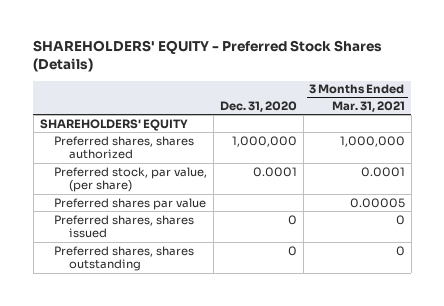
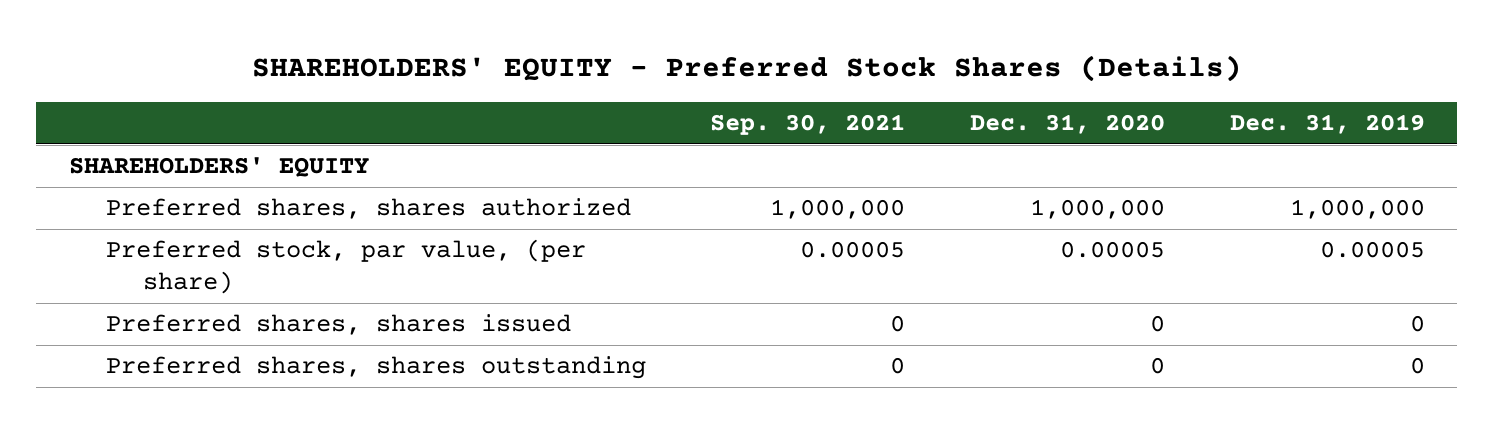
- | Dec. 31, 2020 | 3 Months Ended Mar. 31, 2021
+ | Sep. 30, 2021 | Dec. 31, 2020 | Dec. 31, 2019
- Preferred stock, par value, (per share) | 0.0001 | 0.0001
- Preferred shares par value | | 0.00005
+ Preferred stock, par value, (per share) | 0.00005 | 0.00005 | 0.00005

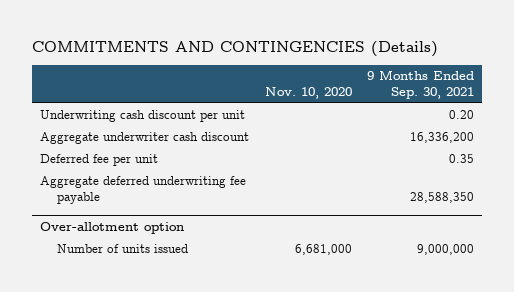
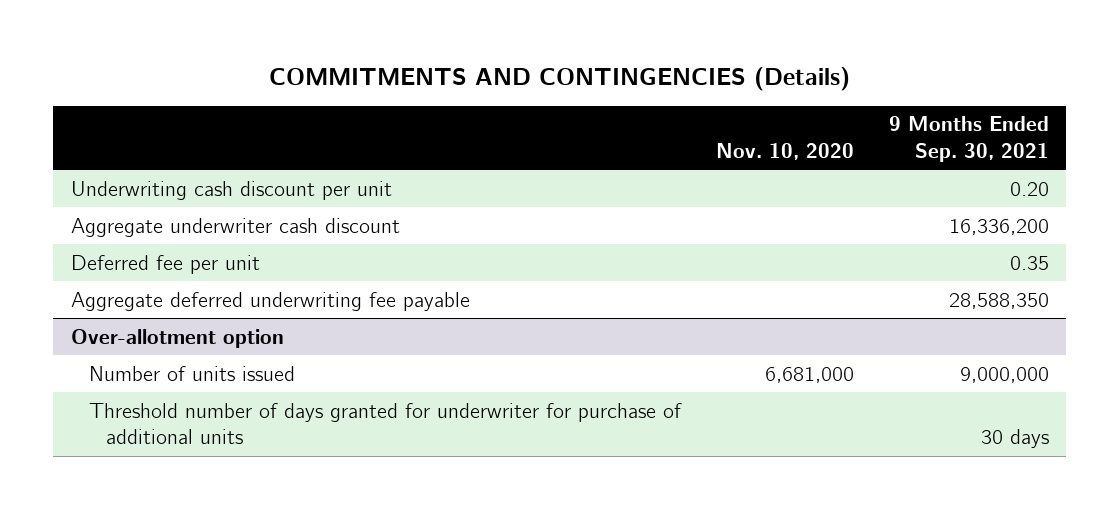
@ Over-allotment option
+ Threshold number of days granted for underwriter for purchase of additional units | | 30 days

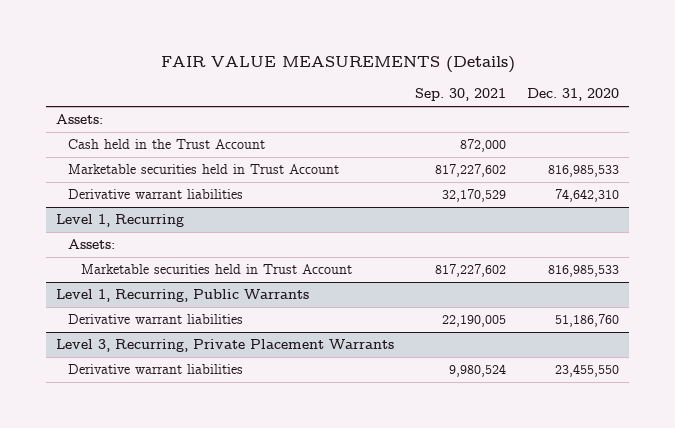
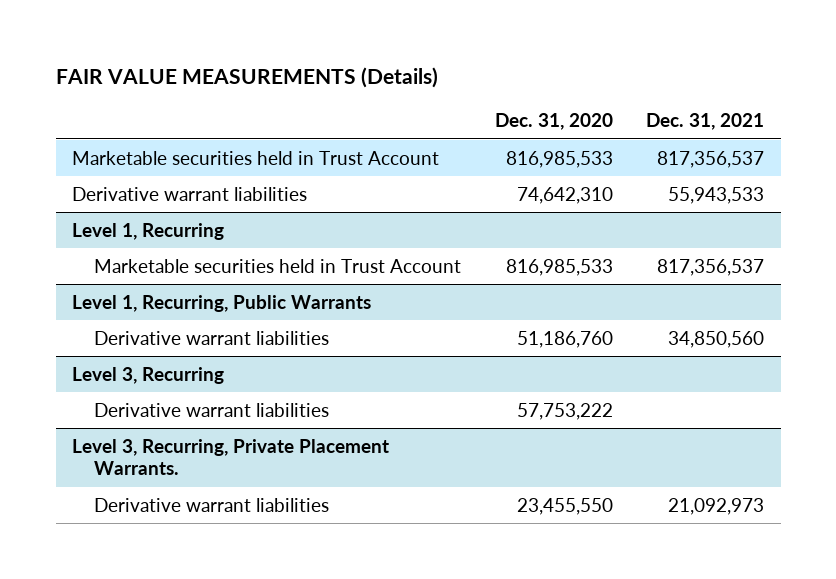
- | Sep. 30, 2021 | Dec. 31, 2020
+ | Dec. 31, 2020 | Dec. 31, 2021
- Assets:
- Cash held in the Trust Account | 872,000 |
@ Level 1, Recurring
- Assets:
- Level 3, Recurring, Private Placement Warrants
+ Level 3, Recurring
+ Derivative warrant liabilities | 57,753,222 |
+ Level 3, Recurring, Private Placement Warrants.

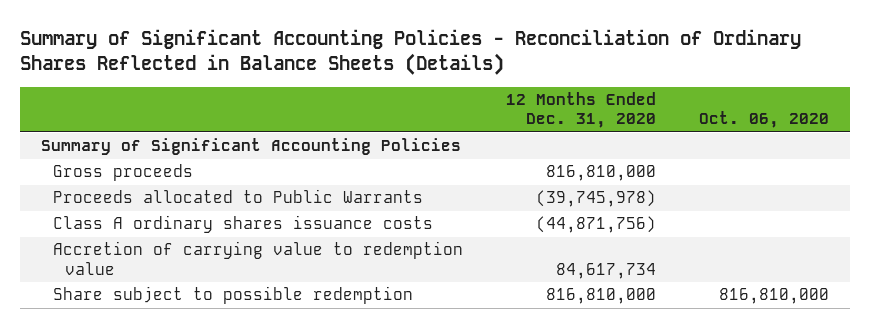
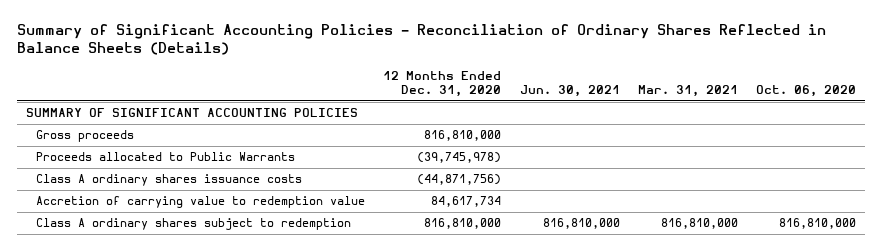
- | 12 Months Ended Dec. 31, 2020 | Oct. 06, 2020
+ | 12 Months Ended Dec. 31, 2020 | Jun. 30, 2021 | Mar. 31, 2021 | Oct. 06, 2020
- Summary of Significant Accounting Policies
+ SUMMARY OF SIGNIFICANT ACCOUNTING POLICIES
- Share subject to possible redemption | 816,810,000 | 816,810,000
+ Class A ordinary shares subject to redemption | 816,810,000 | 816,810,000 | 816,810,000 | 816,810,000

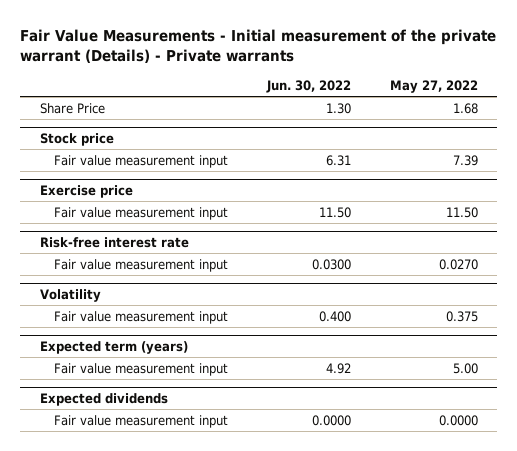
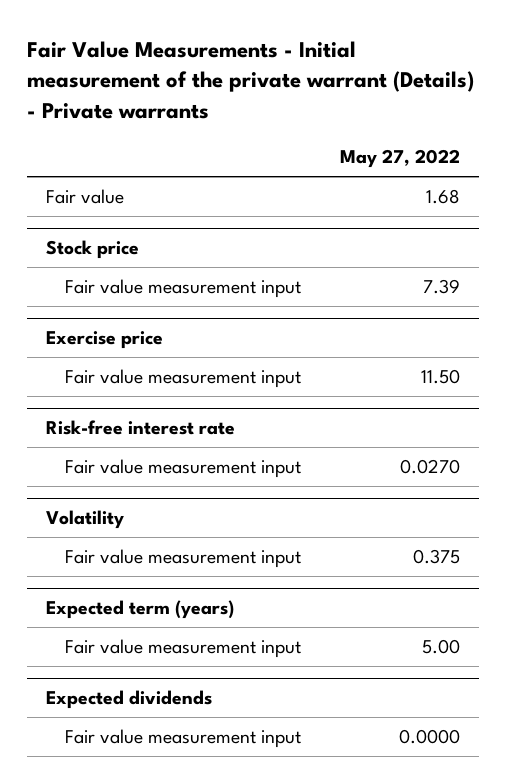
- | Jun. 30, 2022 | May 27, 2022
+ | May 27, 2022
- Share Price | 1.30 | 1.68
+ Fair value | 1.68

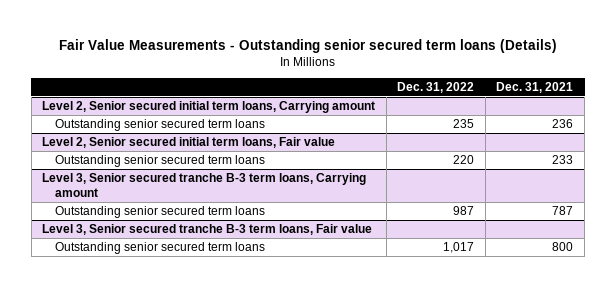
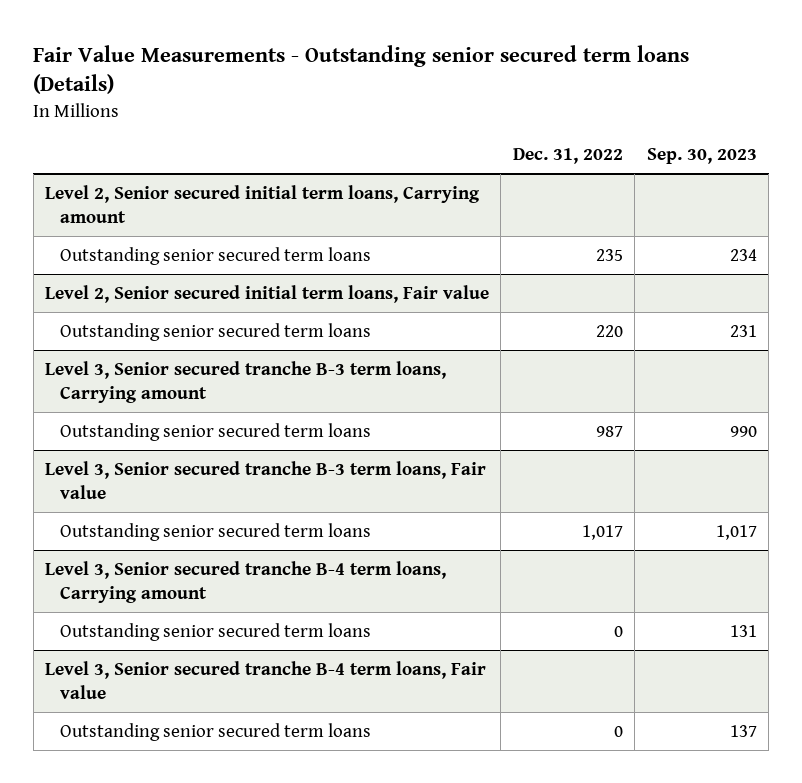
- | Dec. 31, 2022 | Dec. 31, 2021
+ | Dec. 31, 2022 | Sep. 30, 2023
+ Level 3, Senior secured tranche B-4 term loans, Carrying amount
+ Outstanding senior secured term loans | 0 | 131
+ Level 3, Senior secured tranche B-4 term loans, Fair value
+ Outstanding senior secured term loans | 0 | 137

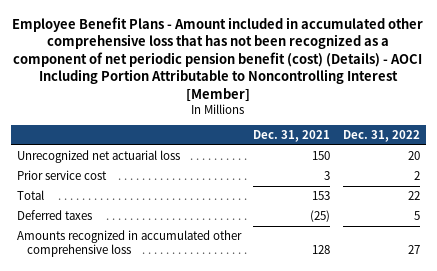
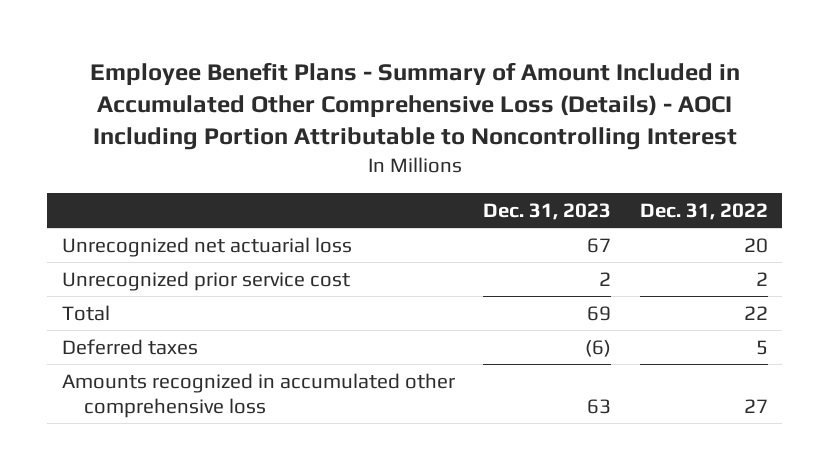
- Employee Benefit Plans - Amount included in accumulated other comprehensive loss that has not been recognized as a component of net periodic pension benefit (cost) (Details) - AOCI Including Portion Attributable to Noncontrolling Interest [Member]
+ Employee Benefit Plans - Summary of Amount Included in Accumulated Other Comprehensive Loss (Details) - AOCI Including Portion Attributable to Noncontrolling Interest
- | Dec. 31, 2021 | Dec. 31, 2022
+ | Dec. 31, 2023 | Dec. 31, 2022
- Prior service cost | 3 | 2
+ Unrecognized prior service cost | 2 | 2

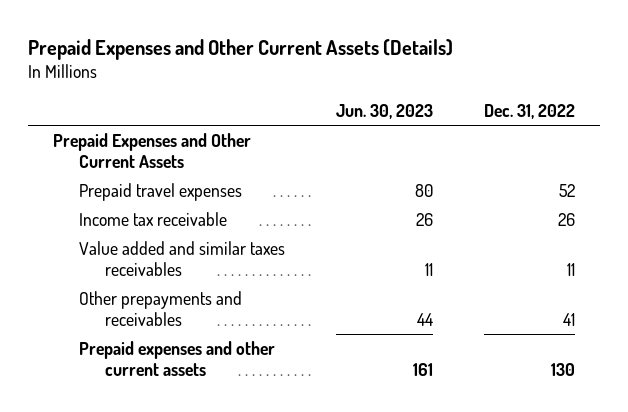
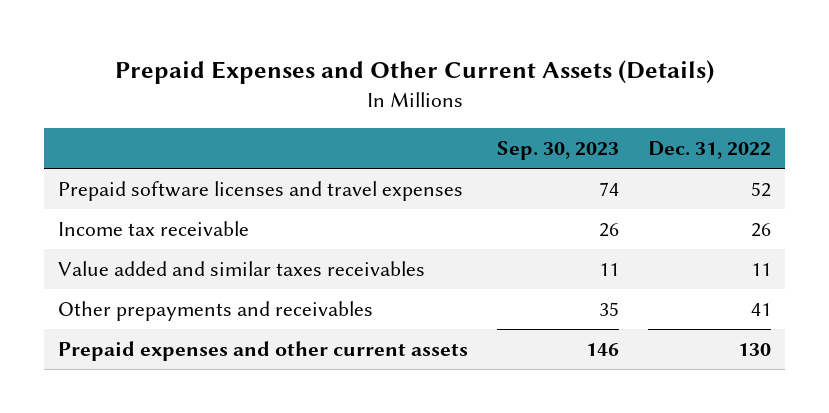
- | Jun. 30, 2023 | Dec. 31, 2022
+ | Sep. 30, 2023 | Dec. 31, 2022
- Prepaid Expenses and Other Current Assets
- Prepaid travel expenses | 80 | 52
+ Prepaid software licenses and travel expenses | 74 | 52

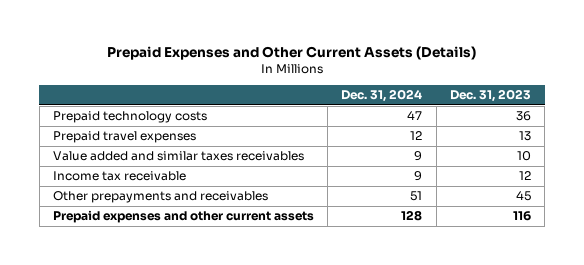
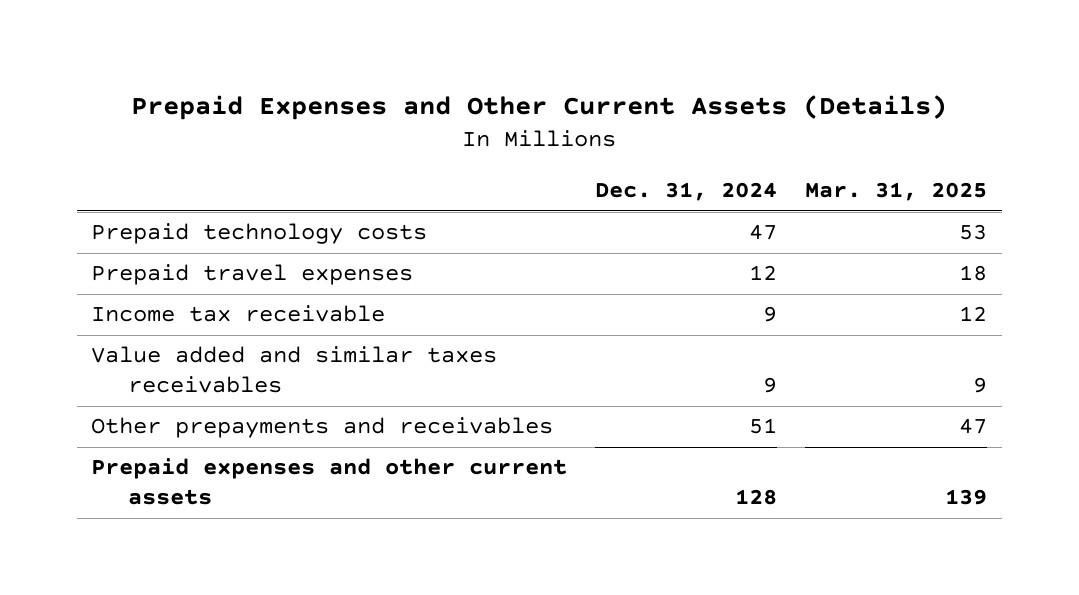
- | Dec. 31, 2024 | Dec. 31, 2023
+ | Dec. 31, 2024 | Mar. 31, 2025
moved down: Value added and similar taxes receivables | 9 | 9

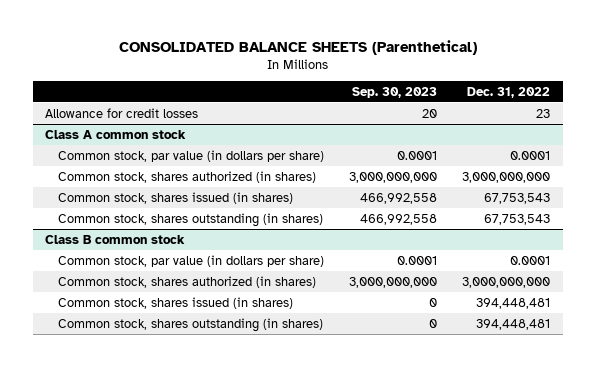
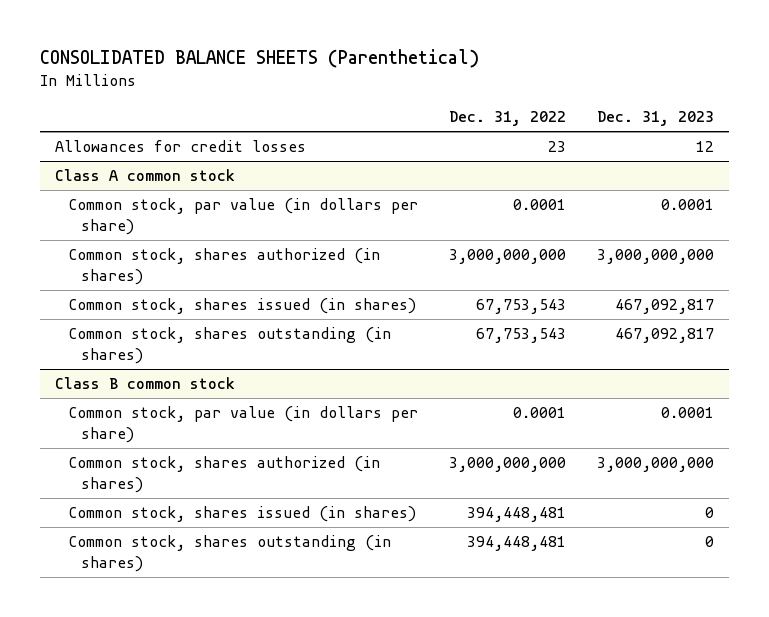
- | Sep. 30, 2023 | Dec. 31, 2022
+ | Dec. 31, 2022 | Dec. 31, 2023
- Allowance for credit losses | 20 | 23
+ Allowances for credit losses | 23 | 12

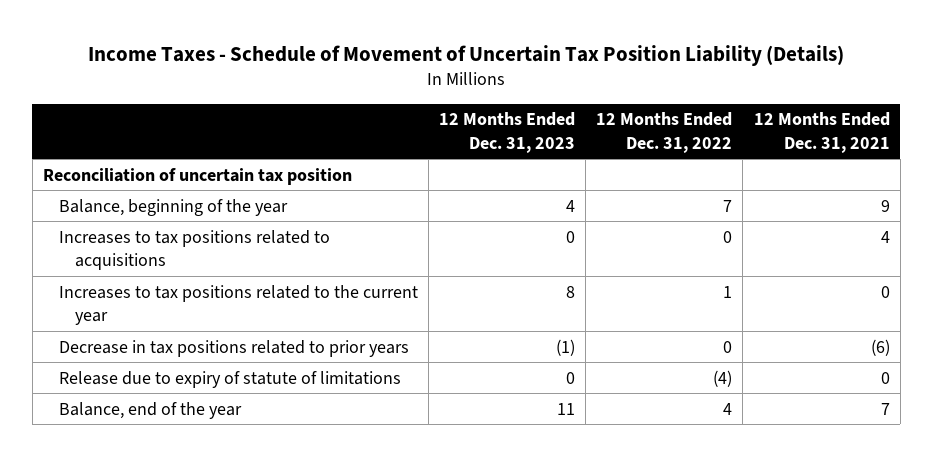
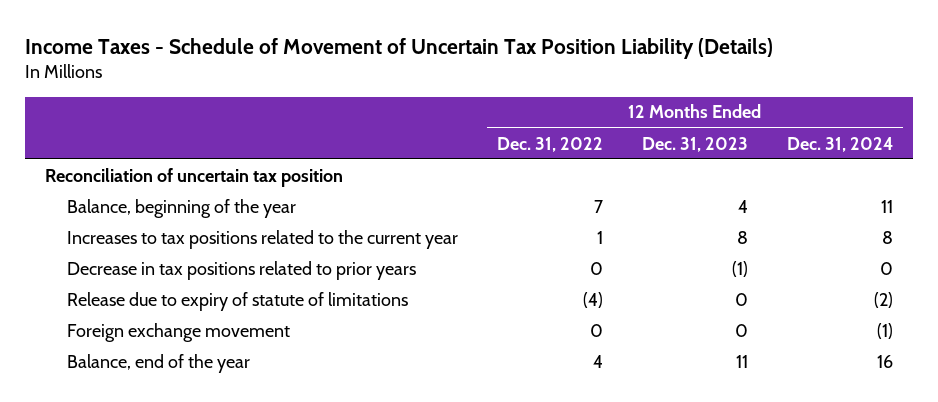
- | 12 Months Ended Dec. 31, 2023 | 12 Months Ended Dec. 31, 2022 | 12 Months Ended Dec. 31, 2021
+ | 12 Months Ended Dec. 31, 2022 | 12 Months Ended Dec. 31, 2023 | 12 Months Ended Dec. 31, 2024
- Increases to tax positions related to acquisitions | 0 | 0 | 4
+ Foreign exchange movement | 0 | 0 | (1)

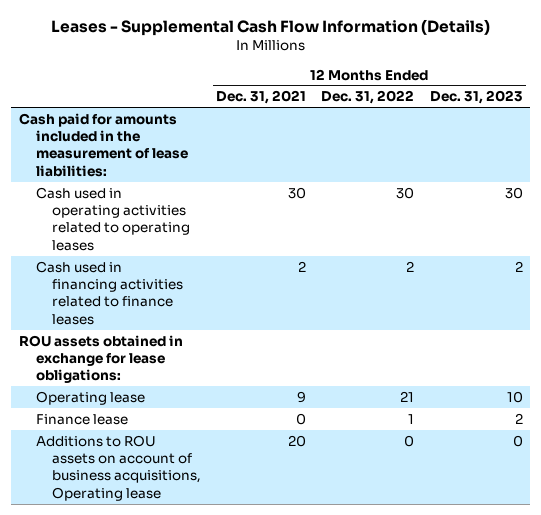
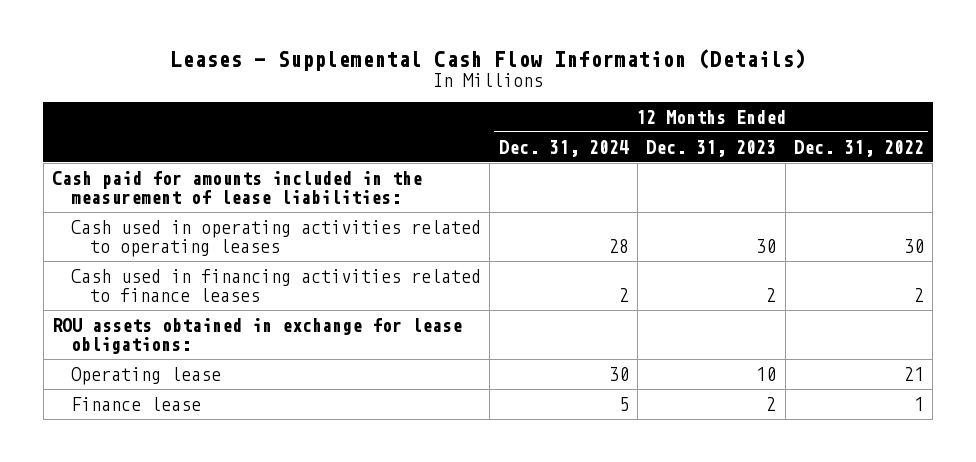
- | 12 Months Ended Dec. 31, 2021 | 12 Months Ended Dec. 31, 2022 | 12 Months Ended Dec. 31, 2023
+ | 12 Months Ended Dec. 31, 2024 | 12 Months Ended Dec. 31, 2023 | 12 Months Ended Dec. 31, 2022
- Additions to ROU assets on account of business acquisitions, Operating lease | 20 | 0 | 0

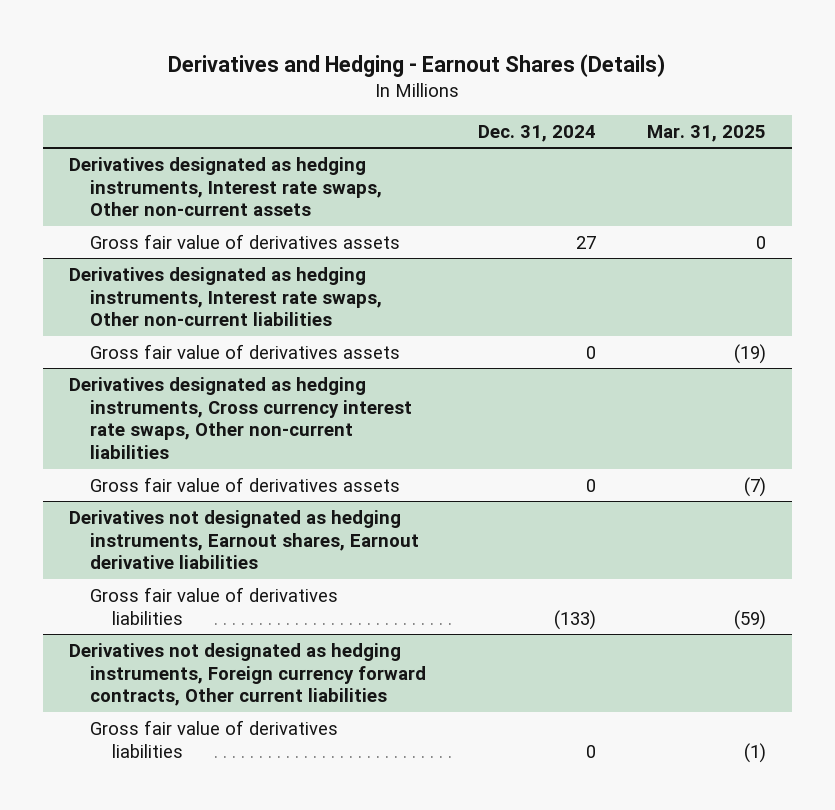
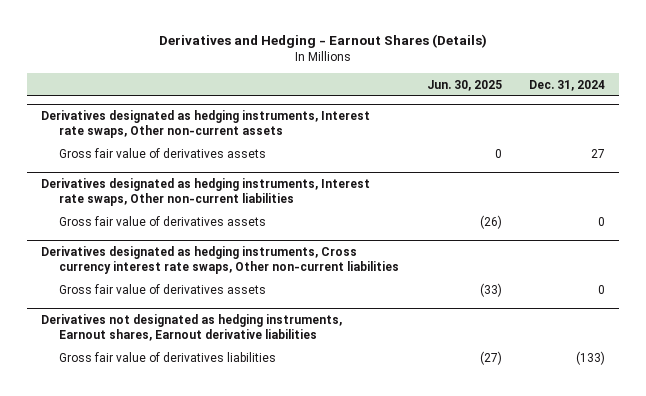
- | Dec. 31, 2024 | Mar. 31, 2025
+ | Jun. 30, 2025 | Dec. 31, 2024
- Derivatives not designated as hedging instruments, Foreign currency forward contracts, Other current liabilities
- Gross fair value of derivatives liabilities | 0 | (1)

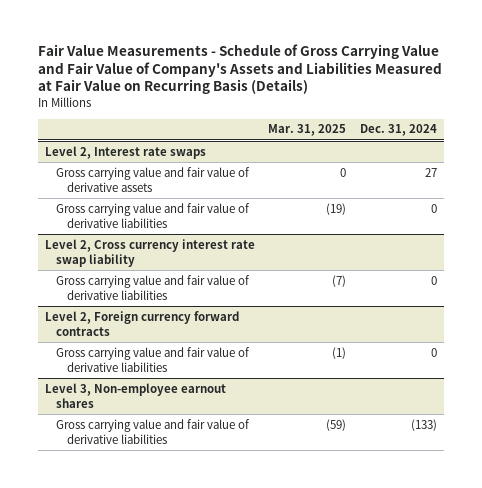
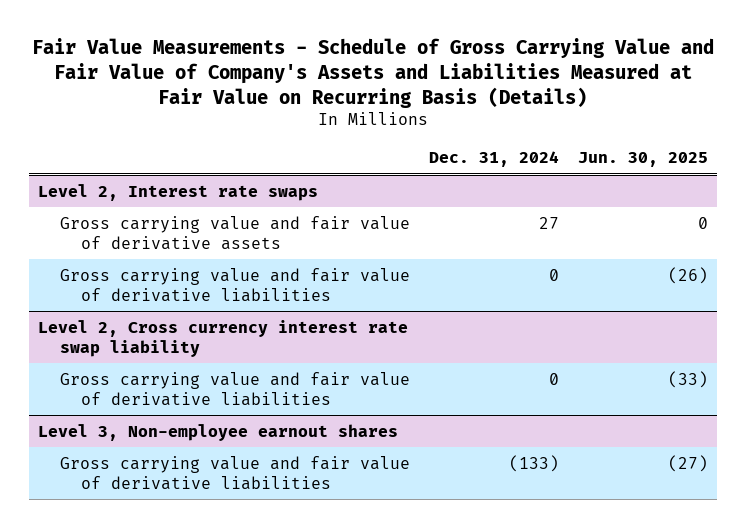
- | Mar. 31, 2025 | Dec. 31, 2024
+ | Dec. 31, 2024 | Jun. 30, 2025
- Level 2, Foreign currency forward contracts
- Gross carrying value and fair value of derivative liabilities | (1) | 0

